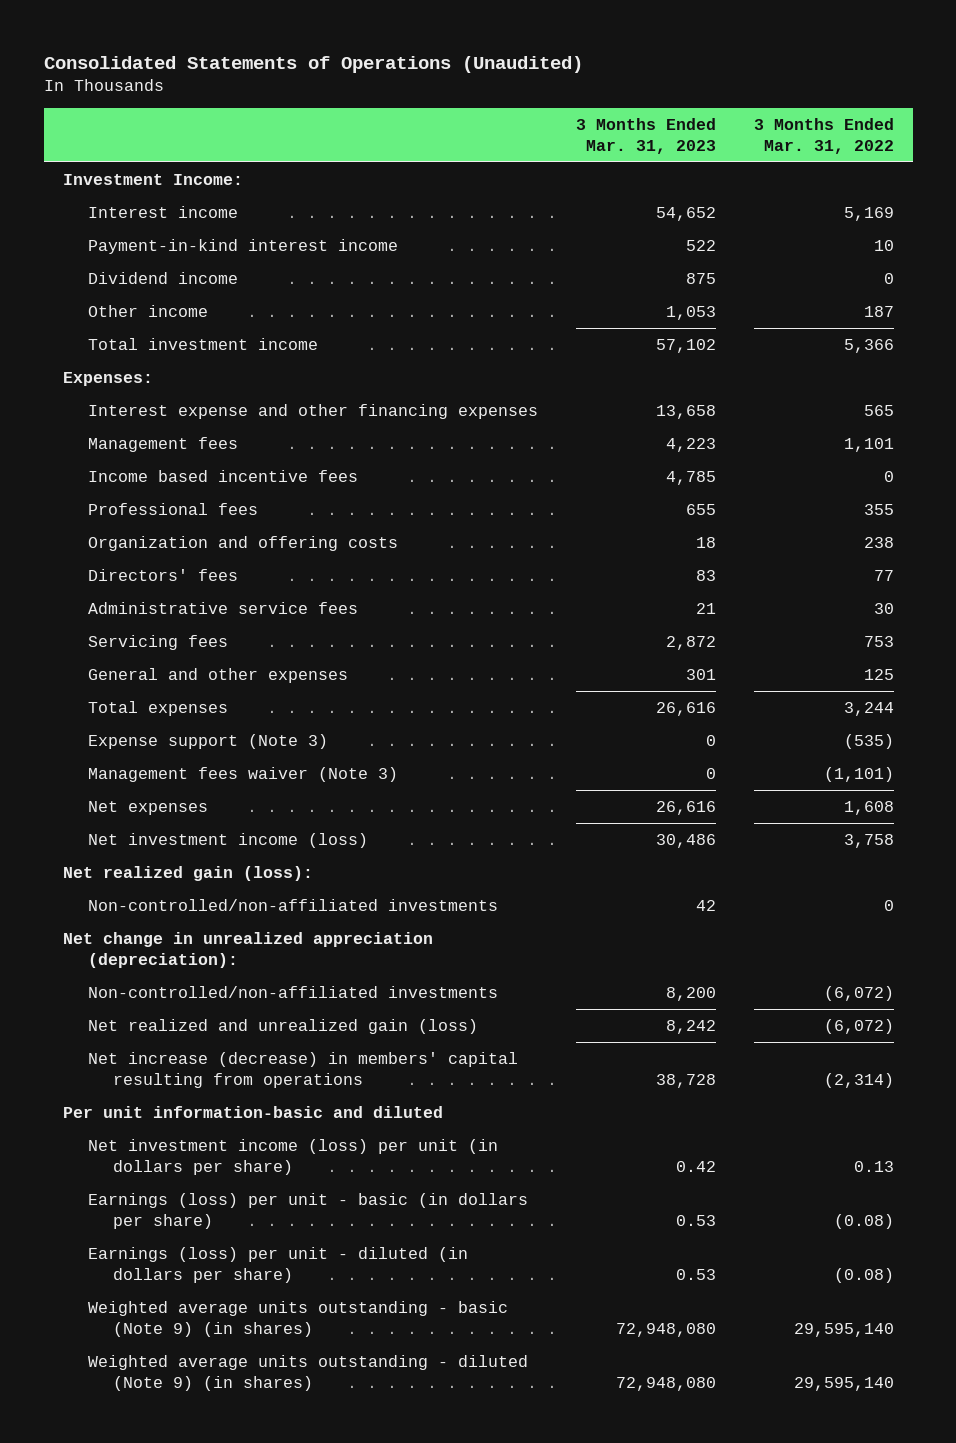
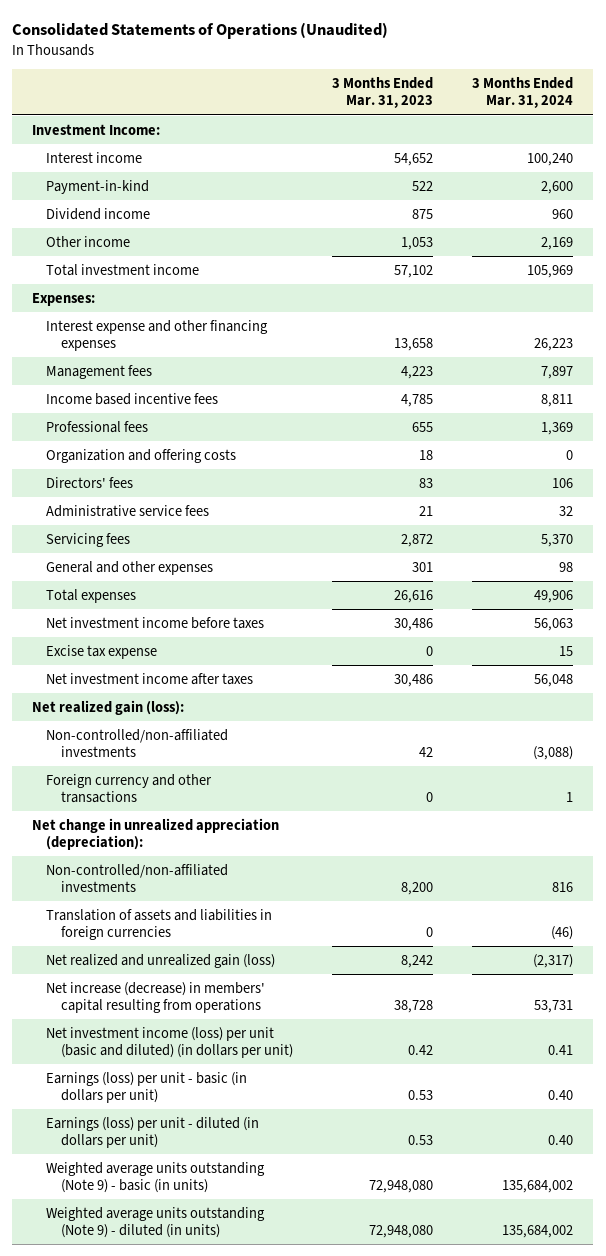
- | 3 Months Ended Mar. 31, 2023 | 3 Months Ended Mar. 31, 2022
+ | 3 Months Ended Mar. 31, 2023 | 3 Months Ended Mar. 31, 2024
- Payment-in-kind interest income | 522 | 10
+ Payment-in-kind | 522 | 2,600
- Expense support (Note 3) | 0 | (535)
- Management fees waiver (Note 3) | 0 | (1,101)
- Net expenses | 26,616 | 1,608
- Net investment income (loss) | 30,486 | 3,758
+ Net investment income before taxes | 30,486 | 56,063
+ Excise tax expense | 0 | 15
+ Net investment income after taxes | 30,486 | 56,048
+ Foreign currency and other transactions | 0 | 1
+ Translation of assets and liabilities in foreign currencies | 0 | (46)
- Per unit information-basic and diluted
- Net investment income (loss) per unit (in dollars per share) | 0.42 | 0.13
- Earnings (loss) per unit - basic (in dollars per share) | 0.53 | (0.08)
- Earnings (loss) per unit - diluted (in dollars per share) | 0.53 | (0.08)
- Weighted average units outstanding - basic (Note 9) (in shares) | 72,948,080 | 29,595,140
- Weighted average units outstanding - diluted (Note 9) (in shares) | 72,948,080 | 29,595,140
+ Net investment income (loss) per unit (basic and diluted) (in dollars per unit) | 0.42 | 0.41
+ Earnings (loss) per unit - basic (in dollars per unit) | 0.53 | 0.40
+ Earnings (loss) per unit - diluted (in dollars per unit) | 0.53 | 0.40
+ Weighted average units outstanding (Note 9) - basic (in units) | 72,948,080 | 135,684,002
+ Weighted average units outstanding (Note 9) - diluted (in units) | 72,948,080 | 135,684,002

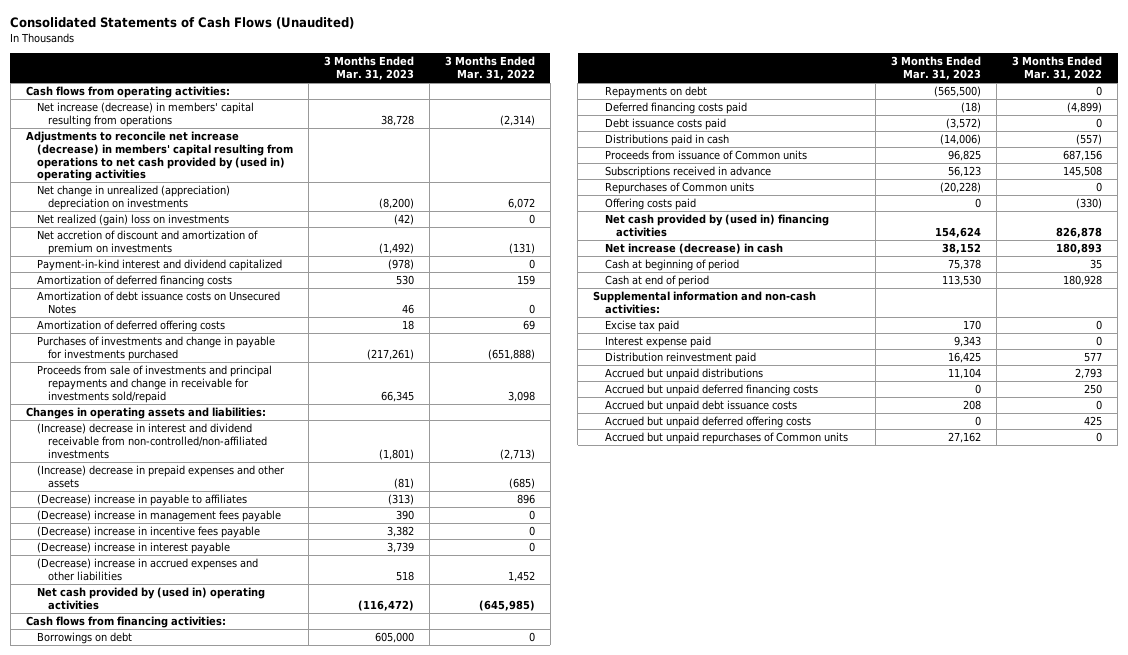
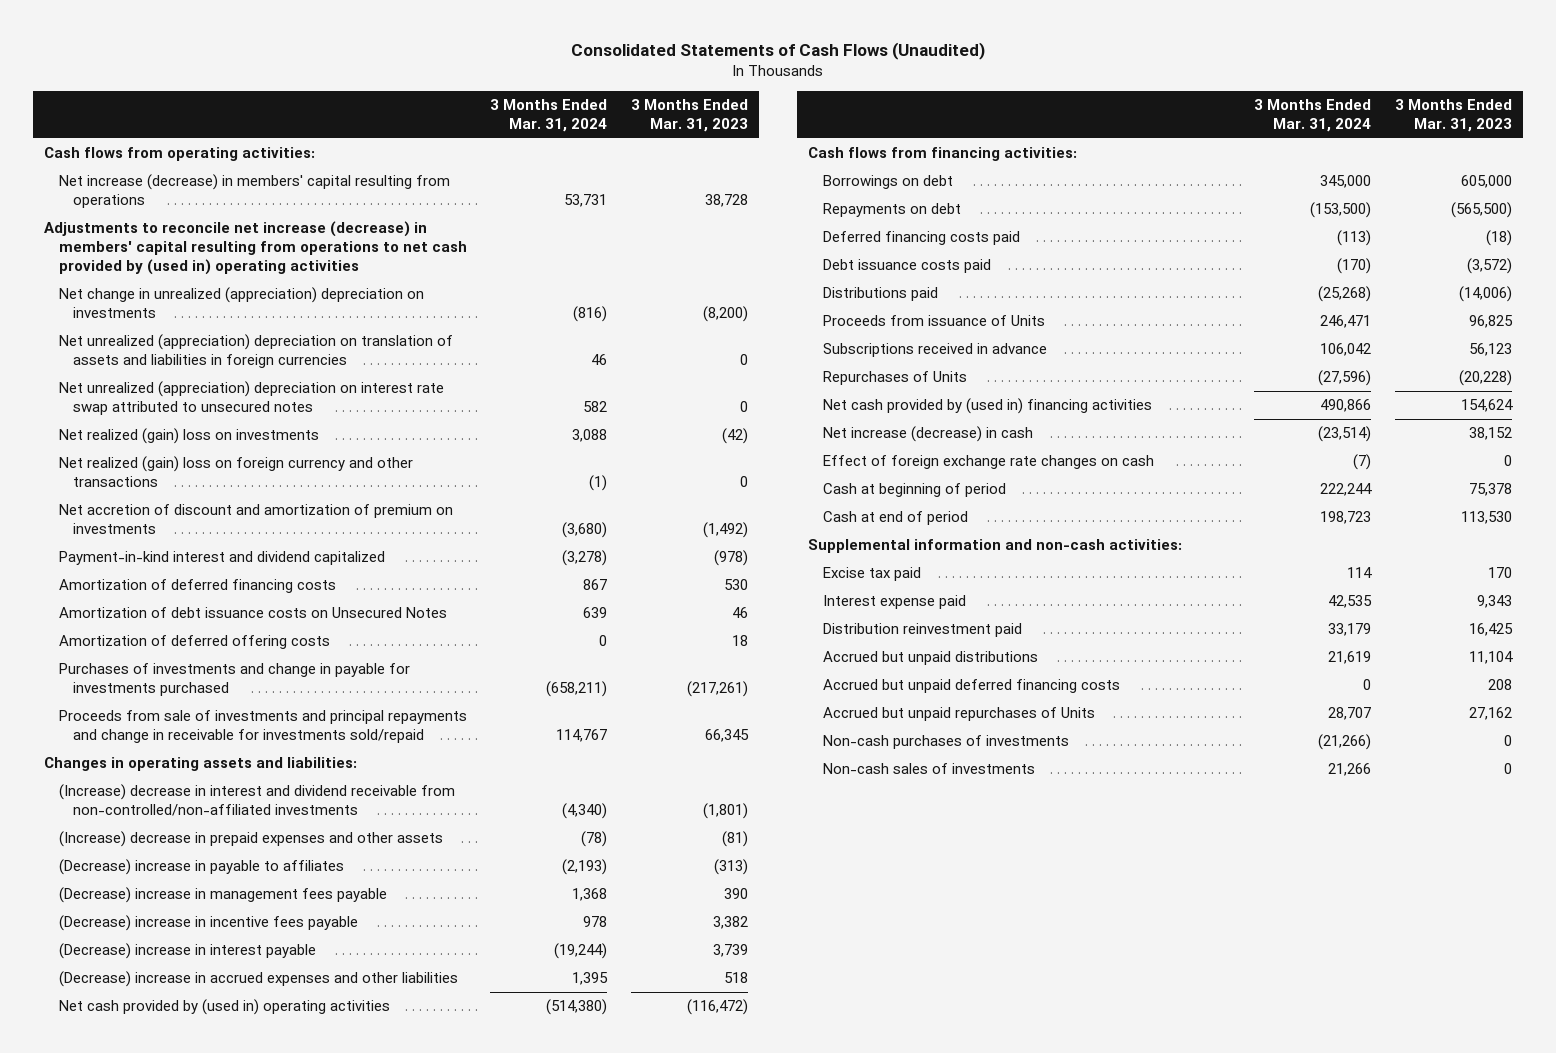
- | 3 Months Ended Mar. 31, 2023 | 3 Months Ended Mar. 31, 2022
+ | 3 Months Ended Mar. 31, 2024 | 3 Months Ended Mar. 31, 2023
+ Net unrealized (appreciation) depreciation on translation of assets and liabilities in foreign currencies | 46 | 0
+ Net unrealized (appreciation) depreciation on interest rate swap attributed to unsecured notes | 582 | 0
+ Net realized (gain) loss on foreign currency and other transactions | (1) | 0
- Distributions paid in cash | (14,006) | (557)
- Proceeds from issuance of Common units | 96,825 | 687,156
+ Distributions paid | (25,268) | (14,006)
+ Proceeds from issuance of Units | 246,471 | 96,825
- Repurchases of Common units | (20,228) | 0
- Offering costs paid | 0 | (330)
+ Repurchases of Units | (27,596) | (20,228)
+ Effect of foreign exchange rate changes on cash | (7) | 0
- Accrued but unpaid deferred financing costs | 0 | 250
- Accrued but unpaid debt issuance costs | 208 | 0
- Accrued but unpaid deferred offering costs | 0 | 425
- Accrued but unpaid repurchases of Common units | 27,162 | 0
+ Accrued but unpaid deferred financing costs | 0 | 208
+ Accrued but unpaid repurchases of Units | 28,707 | 27,162
+ Non-cash purchases of investments | (21,266) | 0
+ Non-cash sales of investments | 21,266 | 0

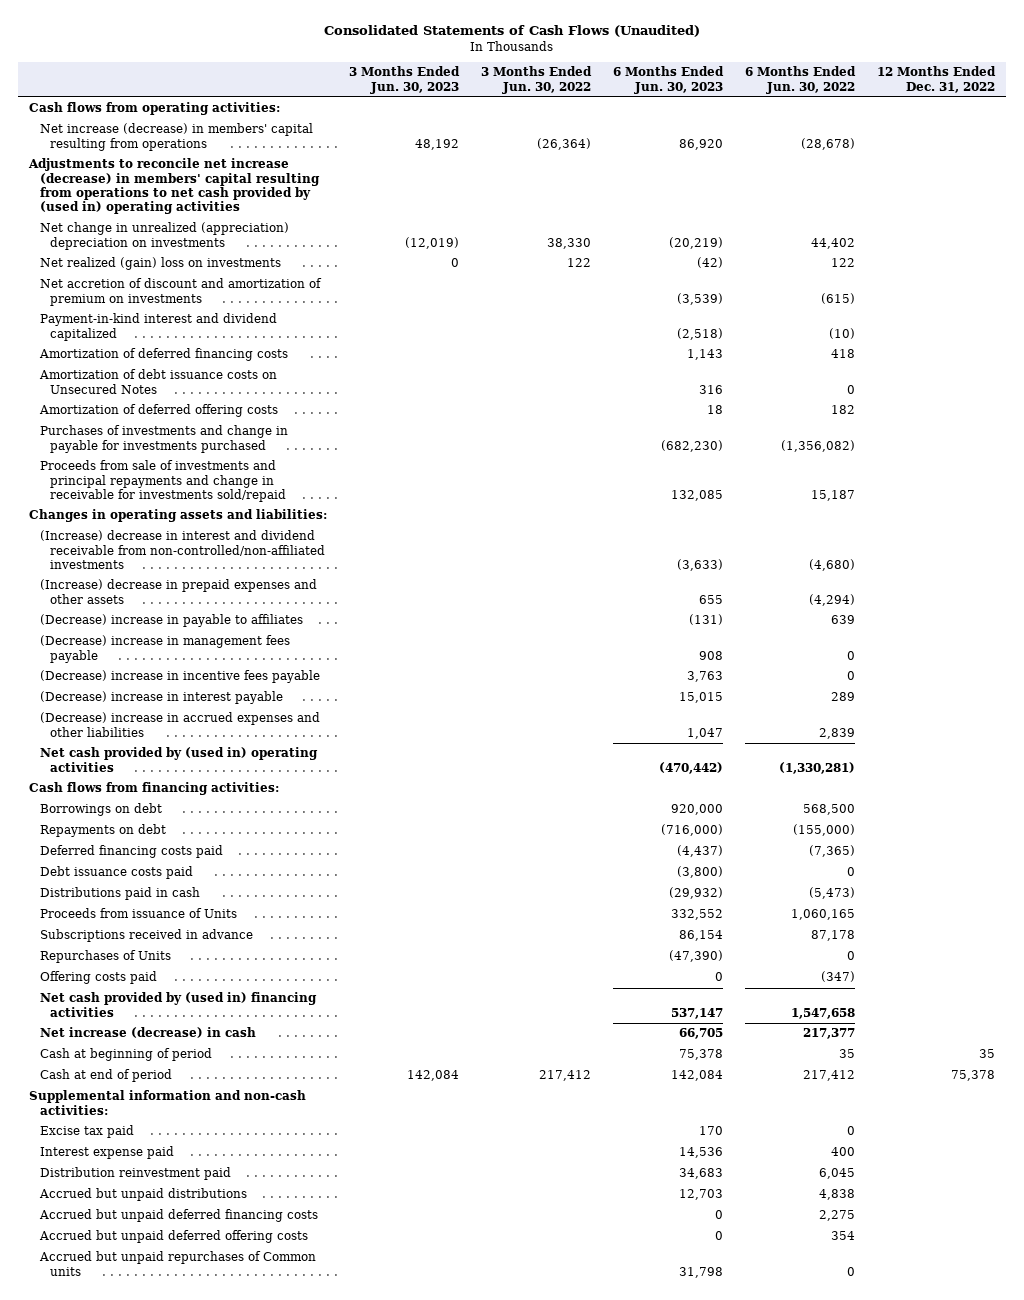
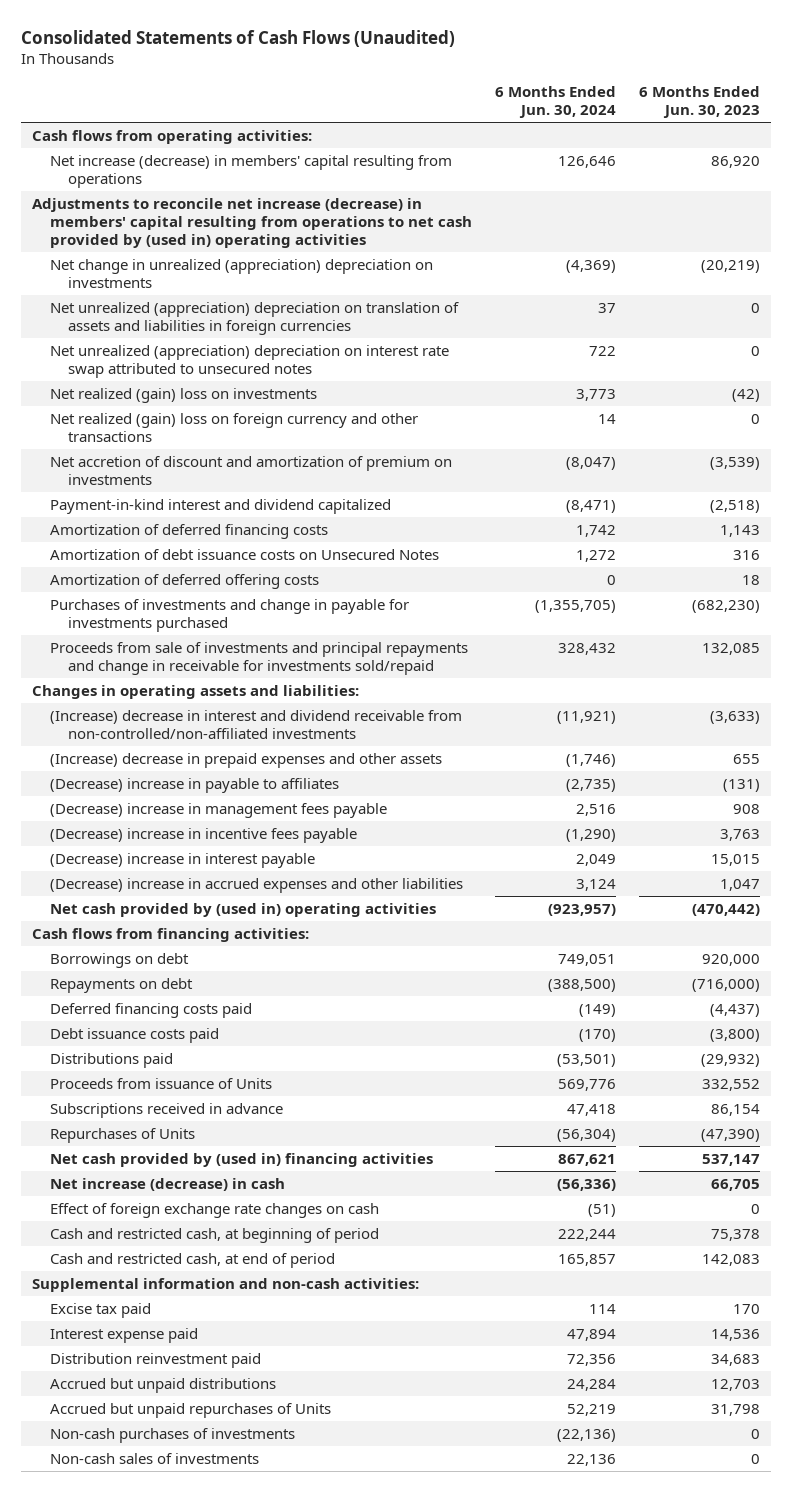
- | 3 Months Ended Jun. 30, 2023 | 3 Months Ended Jun. 30, 2022 | 6 Months Ended Jun. 30, 2023 | 6 Months Ended Jun. 30, 2022 | 12 Months Ended Dec. 31, 2022
+ | 6 Months Ended Jun. 30, 2024 | 6 Months Ended Jun. 30, 2023
+ Net unrealized (appreciation) depreciation on translation of assets and liabilities in foreign currencies | 37 | 0
+ Net unrealized (appreciation) depreciation on interest rate swap attributed to unsecured notes | 722 | 0
+ Net realized (gain) loss on foreign currency and other transactions | 14 | 0
- Distributions paid in cash | | | (29,932) | (5,473) |
+ Distributions paid | (53,501) | (29,932)
- Offering costs paid | | | 0 | (347) |
- Cash at beginning of period | | | 75,378 | 35 | 35
- Cash at end of period | 142,084 | 217,412 | 142,084 | 217,412 | 75,378
+ Effect of foreign exchange rate changes on cash | (51) | 0
+ Cash and restricted cash, at beginning of period | 222,244 | 75,378
+ Cash and restricted cash, at end of period | 165,857 | 142,083
- Accrued but unpaid deferred financing costs | | | 0 | 2,275 |
- Accrued but unpaid deferred offering costs | | | 0 | 354 |
- Accrued but unpaid repurchases of Common units | | | 31,798 | 0 |
+ Accrued but unpaid repurchases of Units | 52,219 | 31,798
+ Non-cash purchases of investments | (22,136) | 0
+ Non-cash sales of investments | 22,136 | 0

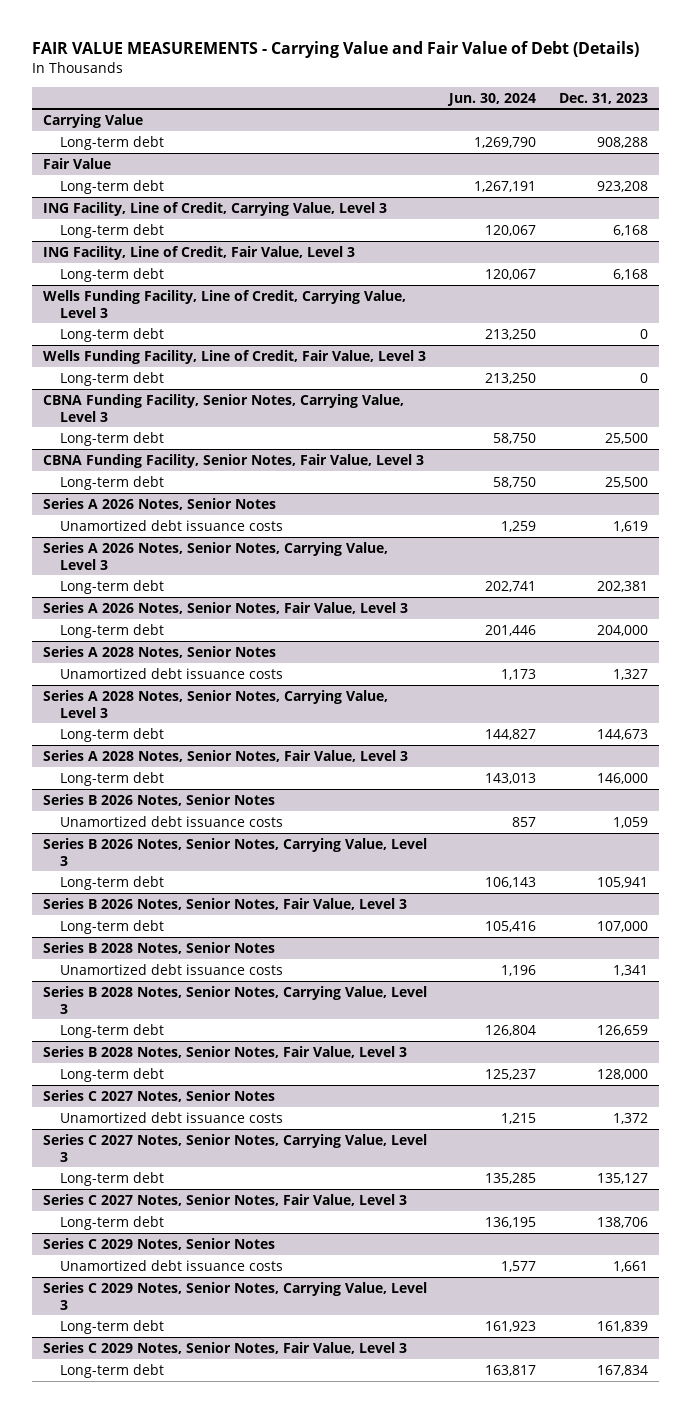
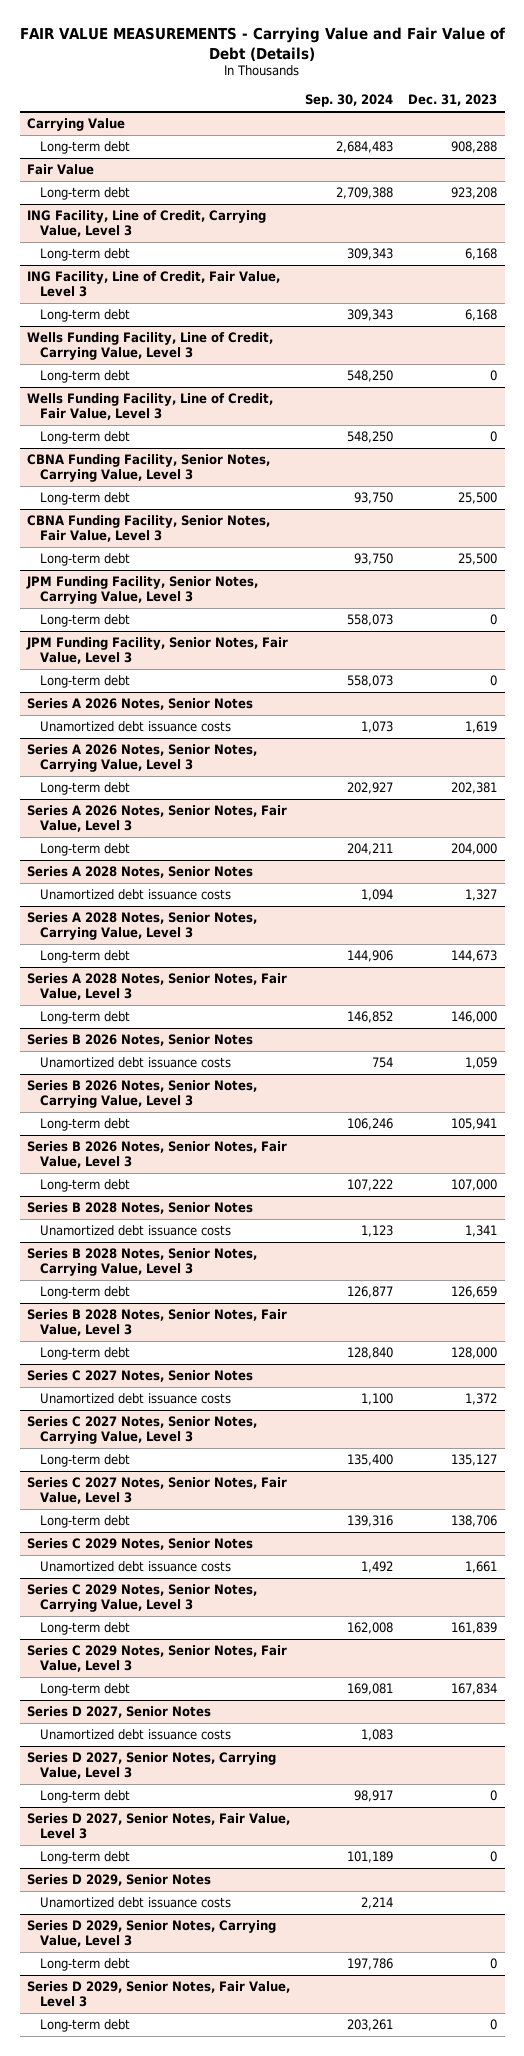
- | Jun. 30, 2024 | Dec. 31, 2023
+ | Sep. 30, 2024 | Dec. 31, 2023
+ JPM Funding Facility, Senior Notes, Carrying Value, Level 3
+ Long-term debt | 558,073 | 0
+ JPM Funding Facility, Senior Notes, Fair Value, Level 3
+ Long-term debt | 558,073 | 0
+ Series D 2027, Senior Notes
+ Unamortized debt issuance costs | 1,083 |
+ Series D 2027, Senior Notes, Carrying Value, Level 3
+ Long-term debt | 98,917 | 0
+ Series D 2027, Senior Notes, Fair Value, Level 3
+ Long-term debt | 101,189 | 0
+ Series D 2029, Senior Notes
+ Unamortized debt issuance costs | 2,214 |
+ Series D 2029, Senior Notes, Carrying Value, Level 3
+ Long-term debt | 197,786 | 0
+ Series D 2029, Senior Notes, Fair Value, Level 3
+ Long-term debt | 203,261 | 0

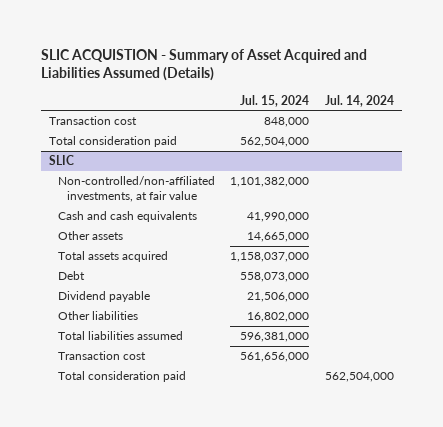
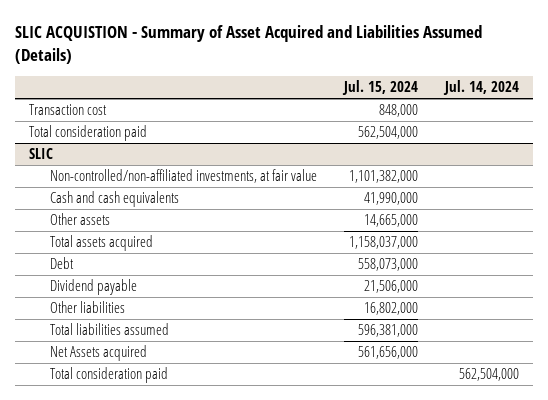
@ SLIC
- Transaction cost | 561,656,000 |
+ Net Assets acquired | 561,656,000 |

